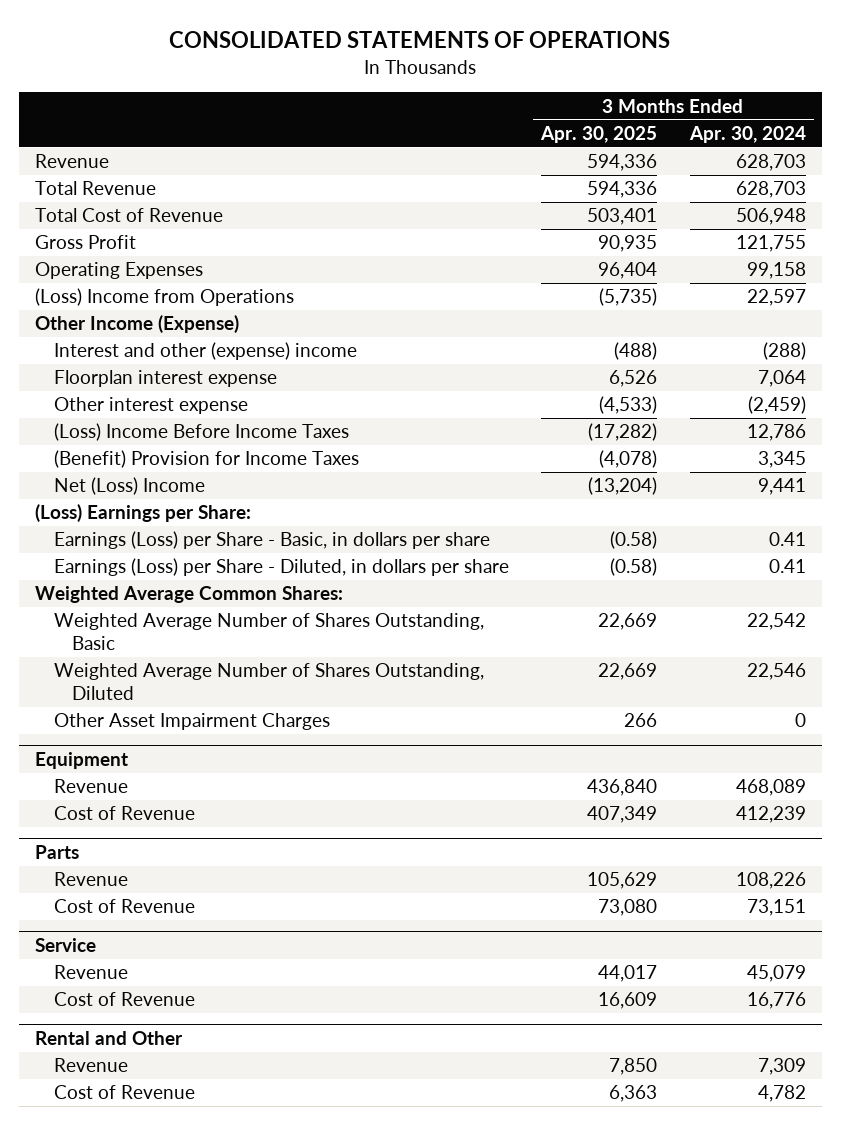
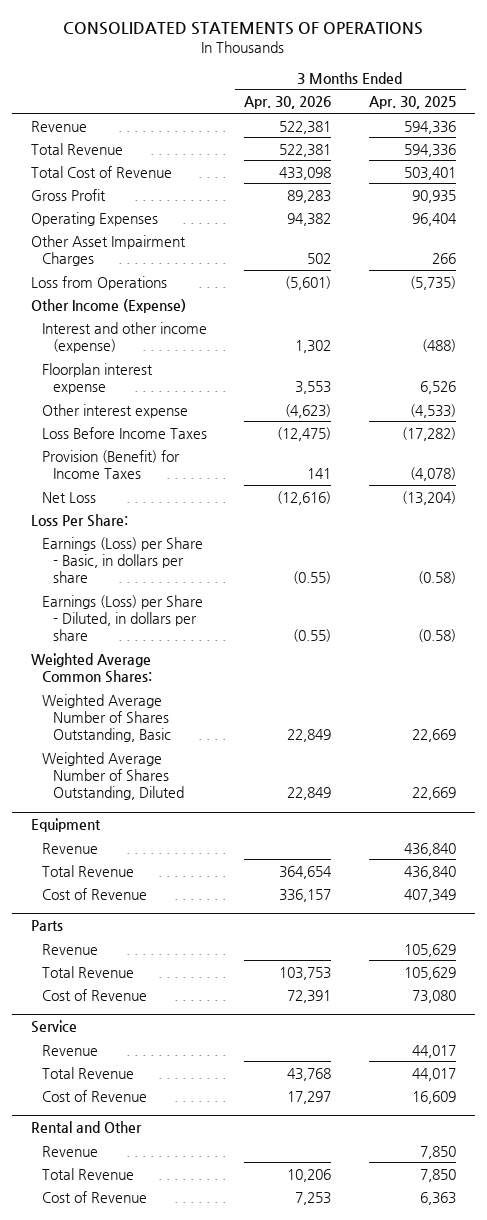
- | 3 Months Ended Apr. 30, 2025 | 3 Months Ended Apr. 30, 2024
+ | 3 Months Ended Apr. 30, 2026 | 3 Months Ended Apr. 30, 2025
- (Loss) Income from Operations | (5,735) | 22,597
moved up: Other Asset Impairment Charges | 502 | 266
+ Loss from Operations | (5,601) | (5,735)
- Interest and other (expense) income | (488) | (288)
+ Interest and other income (expense) | 1,302 | (488)
- (Loss) Income Before Income Taxes | (17,282) | 12,786
- (Benefit) Provision for Income Taxes | (4,078) | 3,345
- Net (Loss) Income | (13,204) | 9,441
- (Loss) Earnings per Share:
+ Loss Before Income Taxes | (12,475) | (17,282)
+ Provision (Benefit) for Income Taxes | 141 | (4,078)
+ Net Loss | (12,616) | (13,204)
+ Loss Per Share:
@ Equipment
+ Total Revenue | 364,654 | 436,840
@ Parts
+ Total Revenue | 103,753 | 105,629
@ Service
+ Total Revenue | 43,768 | 44,017
@ Rental and Other
+ Total Revenue | 10,206 | 7,850

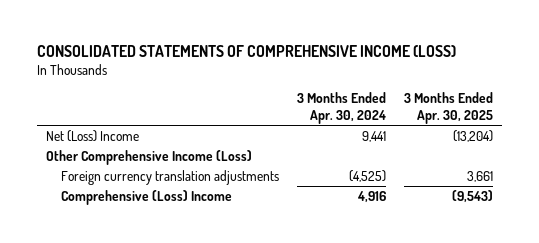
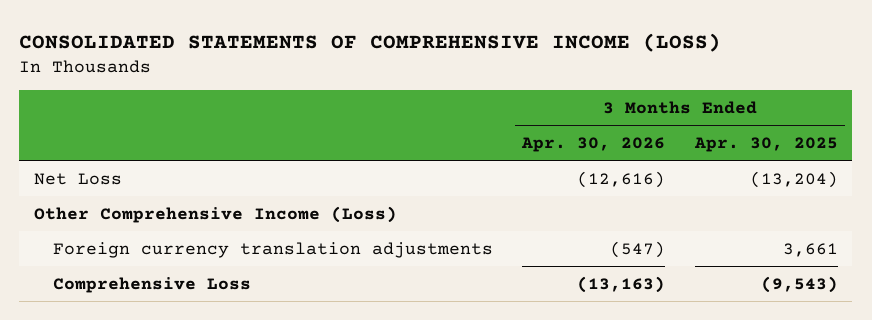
- | 3 Months Ended Apr. 30, 2024 | 3 Months Ended Apr. 30, 2025
+ | 3 Months Ended Apr. 30, 2026 | 3 Months Ended Apr. 30, 2025
- Net (Loss) Income | 9,441 | (13,204)
+ Net Loss | (12,616) | (13,204)
- Comprehensive (Loss) Income | 4,916 | (9,543)
+ Comprehensive Loss | (13,163) | (9,543)

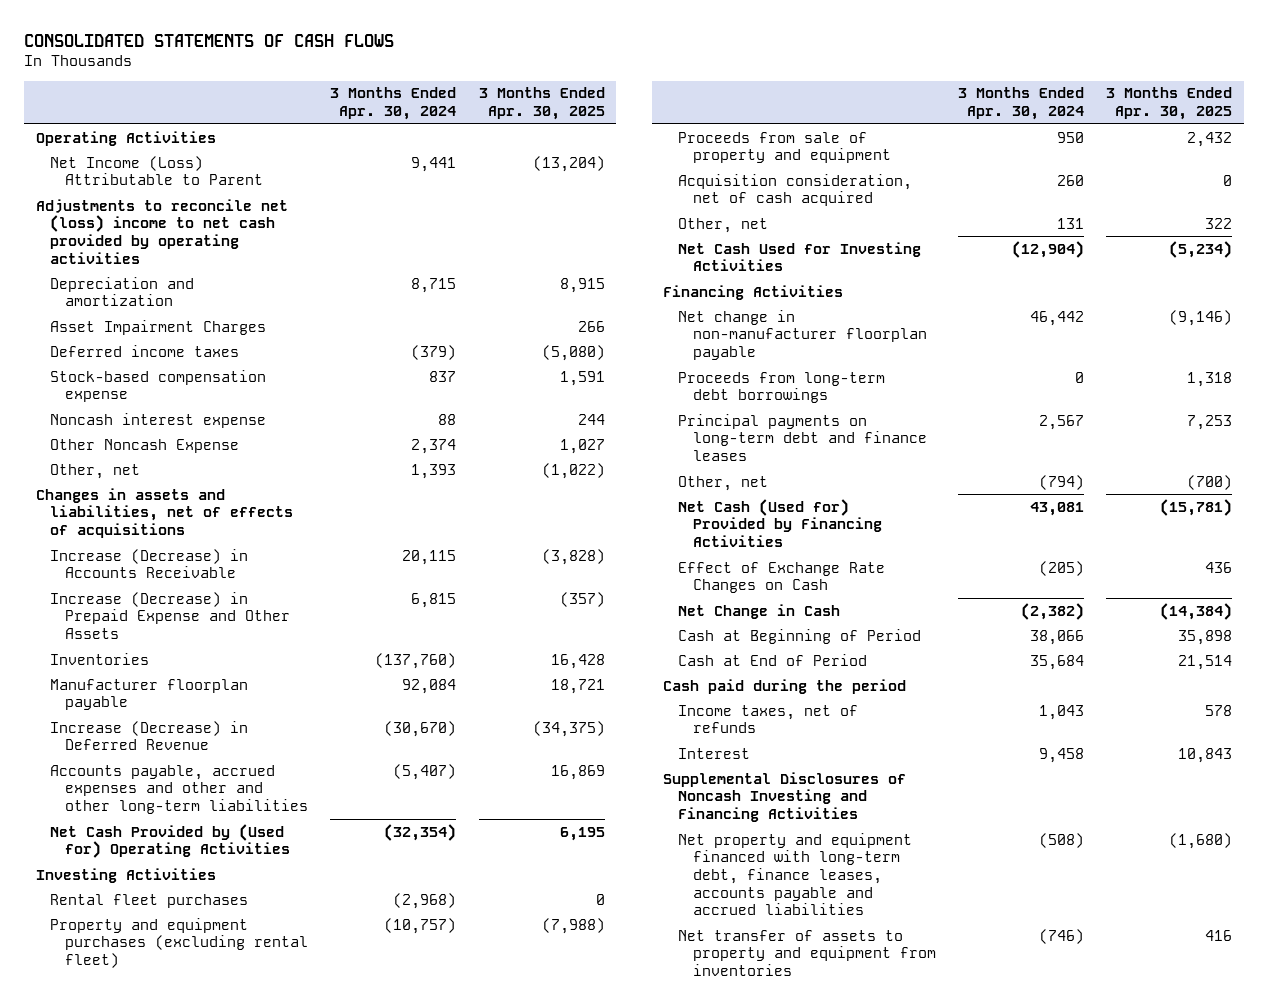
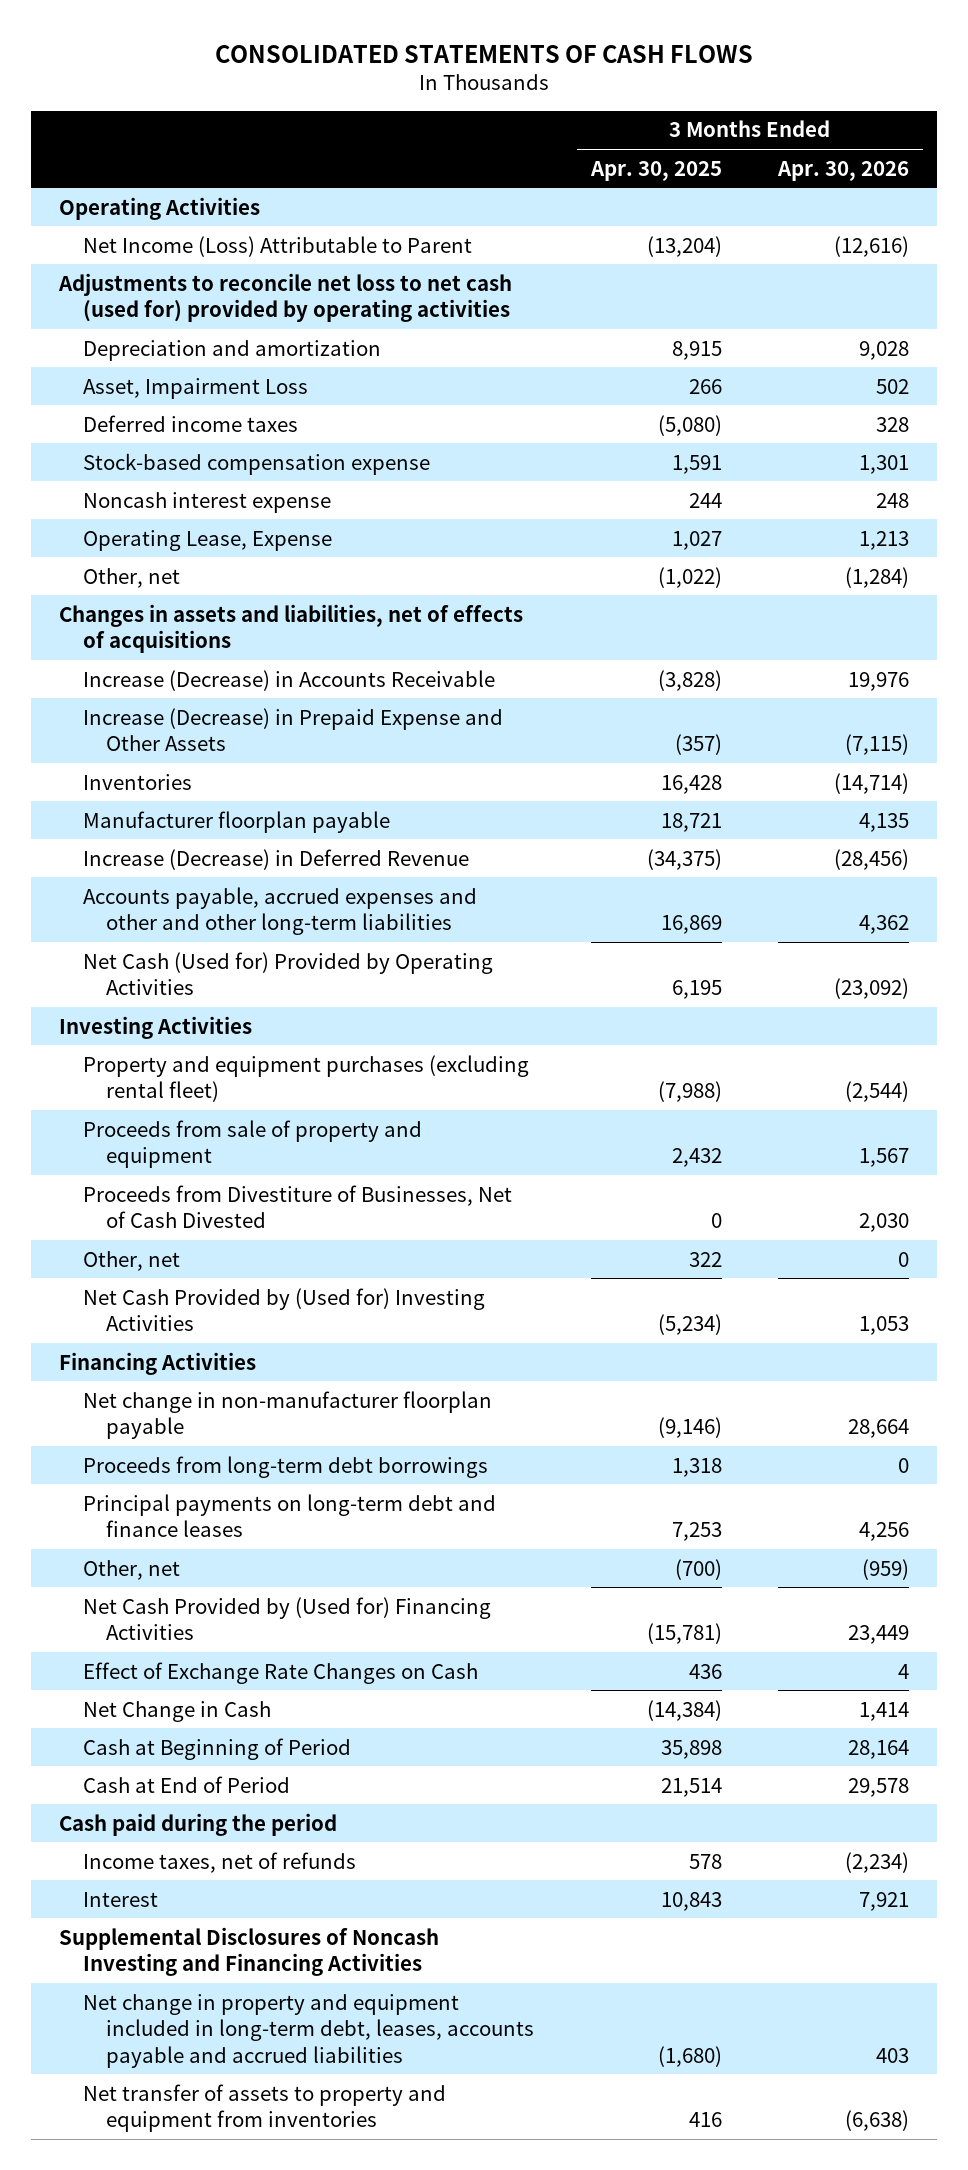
- | 3 Months Ended Apr. 30, 2024 | 3 Months Ended Apr. 30, 2025
+ | 3 Months Ended Apr. 30, 2025 | 3 Months Ended Apr. 30, 2026
- Adjustments to reconcile net (loss) income to net cash provided by operating activities
+ Adjustments to reconcile net loss to net cash (used for) provided by operating activities
- Asset Impairment Charges | | 266
+ Asset, Impairment Loss | 266 | 502
- Other Noncash Expense | 2,374 | 1,027
+ Operating Lease, Expense | 1,027 | 1,213
- Net Cash Provided by (Used for) Operating Activities | (32,354) | 6,195
+ Net Cash (Used for) Provided by Operating Activities | 6,195 | (23,092)
- Rental fleet purchases | (2,968) | 0
- Acquisition consideration, net of cash acquired | 260 | 0
+ Proceeds from Divestiture of Businesses, Net of Cash Divested | 0 | 2,030
- Net Cash Used for Investing Activities | (12,904) | (5,234)
+ Net Cash Provided by (Used for) Investing Activities | (5,234) | 1,053
- Net Cash (Used for) Provided by Financing Activities | 43,081 | (15,781)
+ Net Cash Provided by (Used for) Financing Activities | (15,781) | 23,449
- Net property and equipment financed with long-term debt, finance leases, accounts payable and accrued liabilities | (508) | (1,680)
+ Net change in property and equipment included in long-term debt, leases, accounts payable and accrued liabilities | (1,680) | 403

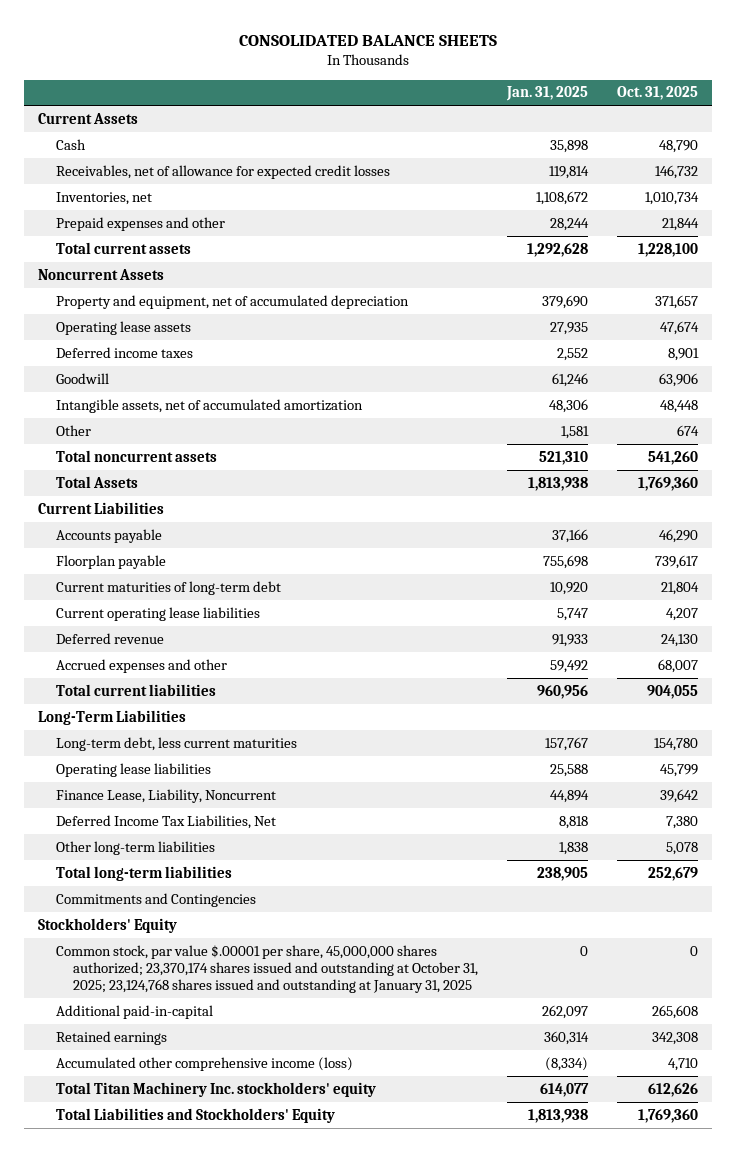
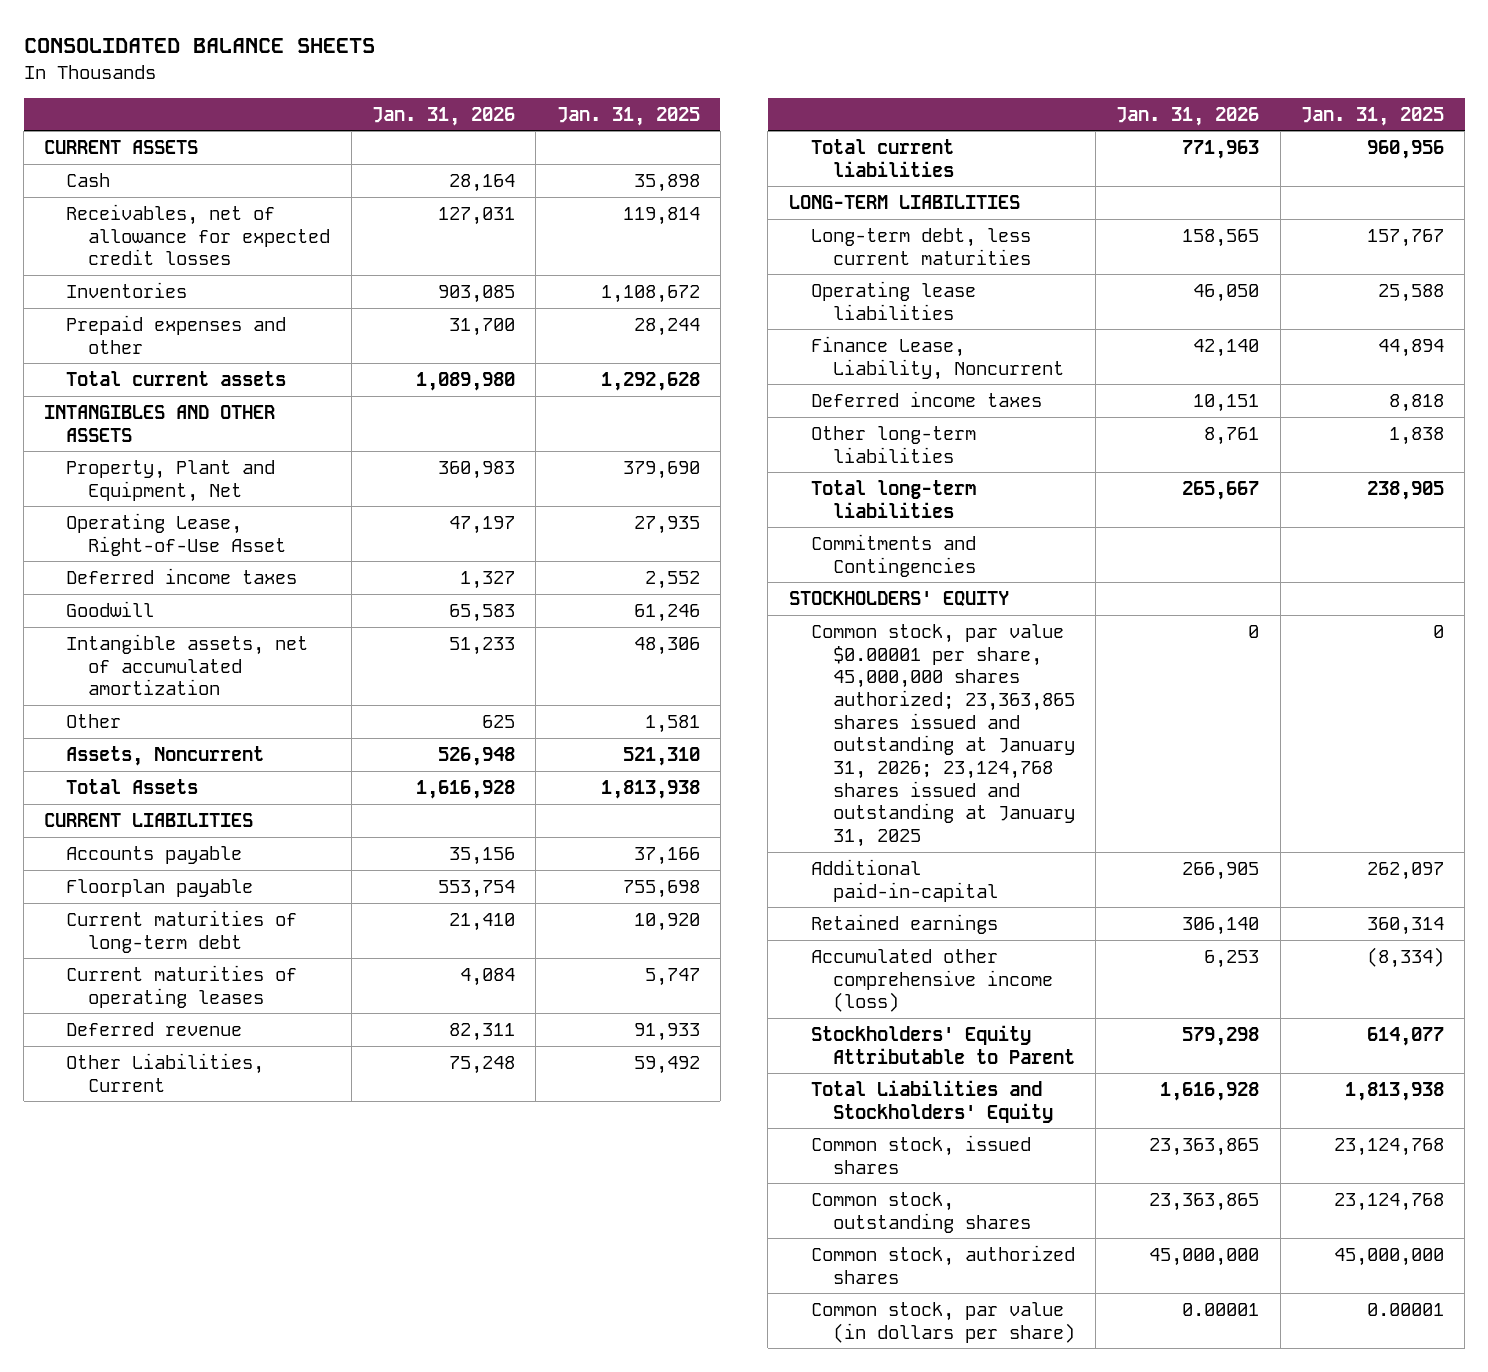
- | Jan. 31, 2025 | Oct. 31, 2025
+ | Jan. 31, 2026 | Jan. 31, 2025
- Current Assets
+ CURRENT ASSETS
- Inventories, net | 1,108,672 | 1,010,734
+ Inventories | 903,085 | 1,108,672
- Noncurrent Assets
- Property and equipment, net of accumulated depreciation | 379,690 | 371,657
- Operating lease assets | 27,935 | 47,674
+ INTANGIBLES AND OTHER ASSETS
+ Property, Plant and Equipment, Net | 360,983 | 379,690
+ Operating Lease, Right-of-Use Asset | 47,197 | 27,935
- Total noncurrent assets | 521,310 | 541,260
+ Assets, Noncurrent | 526,948 | 521,310
- Current Liabilities
+ CURRENT LIABILITIES
- Current operating lease liabilities | 5,747 | 4,207
+ Current maturities of operating leases | 4,084 | 5,747
- Accrued expenses and other | 59,492 | 68,007
+ Other Liabilities, Current | 75,248 | 59,492
- Long-Term Liabilities
+ LONG-TERM LIABILITIES
- Deferred Income Tax Liabilities, Net | 8,818 | 7,380
+ Deferred income taxes | 10,151 | 8,818
- Stockholders' Equity
- Common stock, par value $.00001 per share, 45,000,000 shares authorized; 23,370,174 shares issued and outstanding at October 31, 2025; 23,124,768 shares issued and outstanding at January 31, 2025 | 0 | 0
+ STOCKHOLDERS' EQUITY
+ Common stock, par value $0.00001 per share, 45,000,000 shares authorized; 23,363,865 shares issued and outstanding at January 31, 2026; 23,124,768 shares issued and outstanding at January 31, 2025 | 0 | 0
- Total Titan Machinery Inc. stockholders' equity | 614,077 | 612,626
+ Stockholders' Equity Attributable to Parent | 579,298 | 614,077
+ Common stock, issued shares | 23,363,865 | 23,124,768
+ Common stock, outstanding shares | 23,363,865 | 23,124,768
+ Common stock, authorized shares | 45,000,000 | 45,000,000
+ Common stock, par value (in dollars per share) | 0.00001 | 0.00001

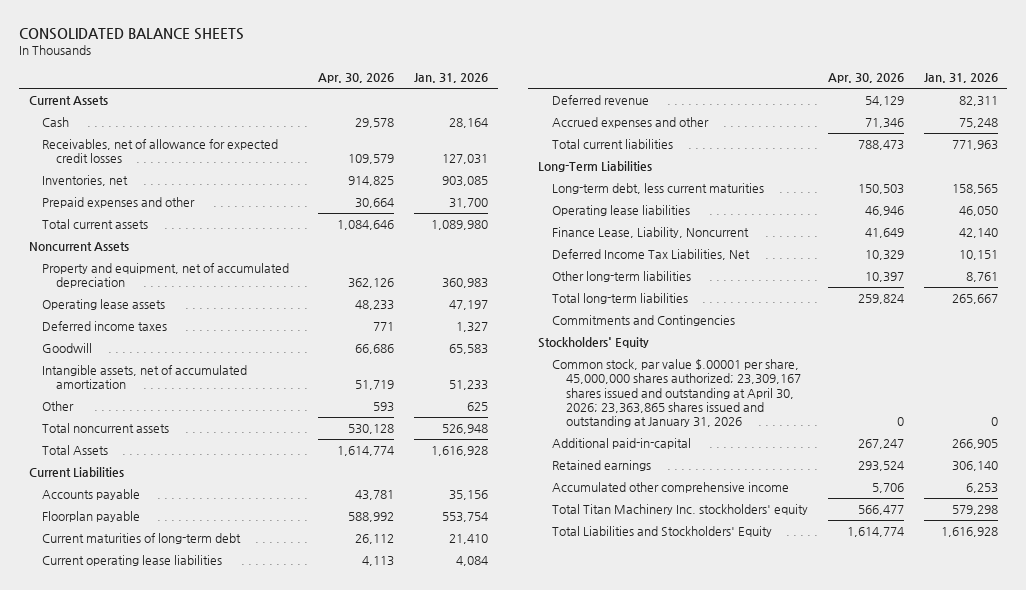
- | Jan. 31, 2026 | Jan. 31, 2025
+ | Apr. 30, 2026 | Jan. 31, 2026
- CURRENT ASSETS
+ Current Assets
- Inventories | 903,085 | 1,108,672
+ Inventories, net | 914,825 | 903,085
- INTANGIBLES AND OTHER ASSETS
- Property, Plant and Equipment, Net | 360,983 | 379,690
- Operating Lease, Right-of-Use Asset | 47,197 | 27,935
+ Noncurrent Assets
+ Property and equipment, net of accumulated depreciation | 362,126 | 360,983
+ Operating lease assets | 48,233 | 47,197
- Assets, Noncurrent | 526,948 | 521,310
+ Total noncurrent assets | 530,128 | 526,948
- CURRENT LIABILITIES
+ Current Liabilities
- Current maturities of operating leases | 4,084 | 5,747
+ Current operating lease liabilities | 4,113 | 4,084
- Other Liabilities, Current | 75,248 | 59,492
+ Accrued expenses and other | 71,346 | 75,248
- LONG-TERM LIABILITIES
+ Long-Term Liabilities
- Deferred income taxes | 10,151 | 8,818
+ Deferred Income Tax Liabilities, Net | 10,329 | 10,151
- STOCKHOLDERS' EQUITY
- Common stock, par value $0.00001 per share, 45,000,000 shares authorized; 23,363,865 shares issued and outstanding at January 31, 2026; 23,124,768 shares issued and outstanding at January 31, 2025 | 0 | 0
+ Stockholders' Equity
+ Common stock, par value $.00001 per share, 45,000,000 shares authorized; 23,309,167 shares issued and outstanding at April 30, 2026; 23,363,865 shares issued and outstanding at January 31, 2026 | 0 | 0
- Accumulated other comprehensive income (loss) | 6,253 | (8,334)
- Stockholders' Equity Attributable to Parent | 579,298 | 614,077
+ Accumulated other comprehensive income | 5,706 | 6,253
+ Total Titan Machinery Inc. stockholders' equity | 566,477 | 579,298
- Common stock, issued shares | 23,363,865 | 23,124,768
- Common stock, outstanding shares | 23,363,865 | 23,124,768
- Common stock, authorized shares | 45,000,000 | 45,000,000
- Common stock, par value (in dollars per share) | 0.00001 | 0.00001

